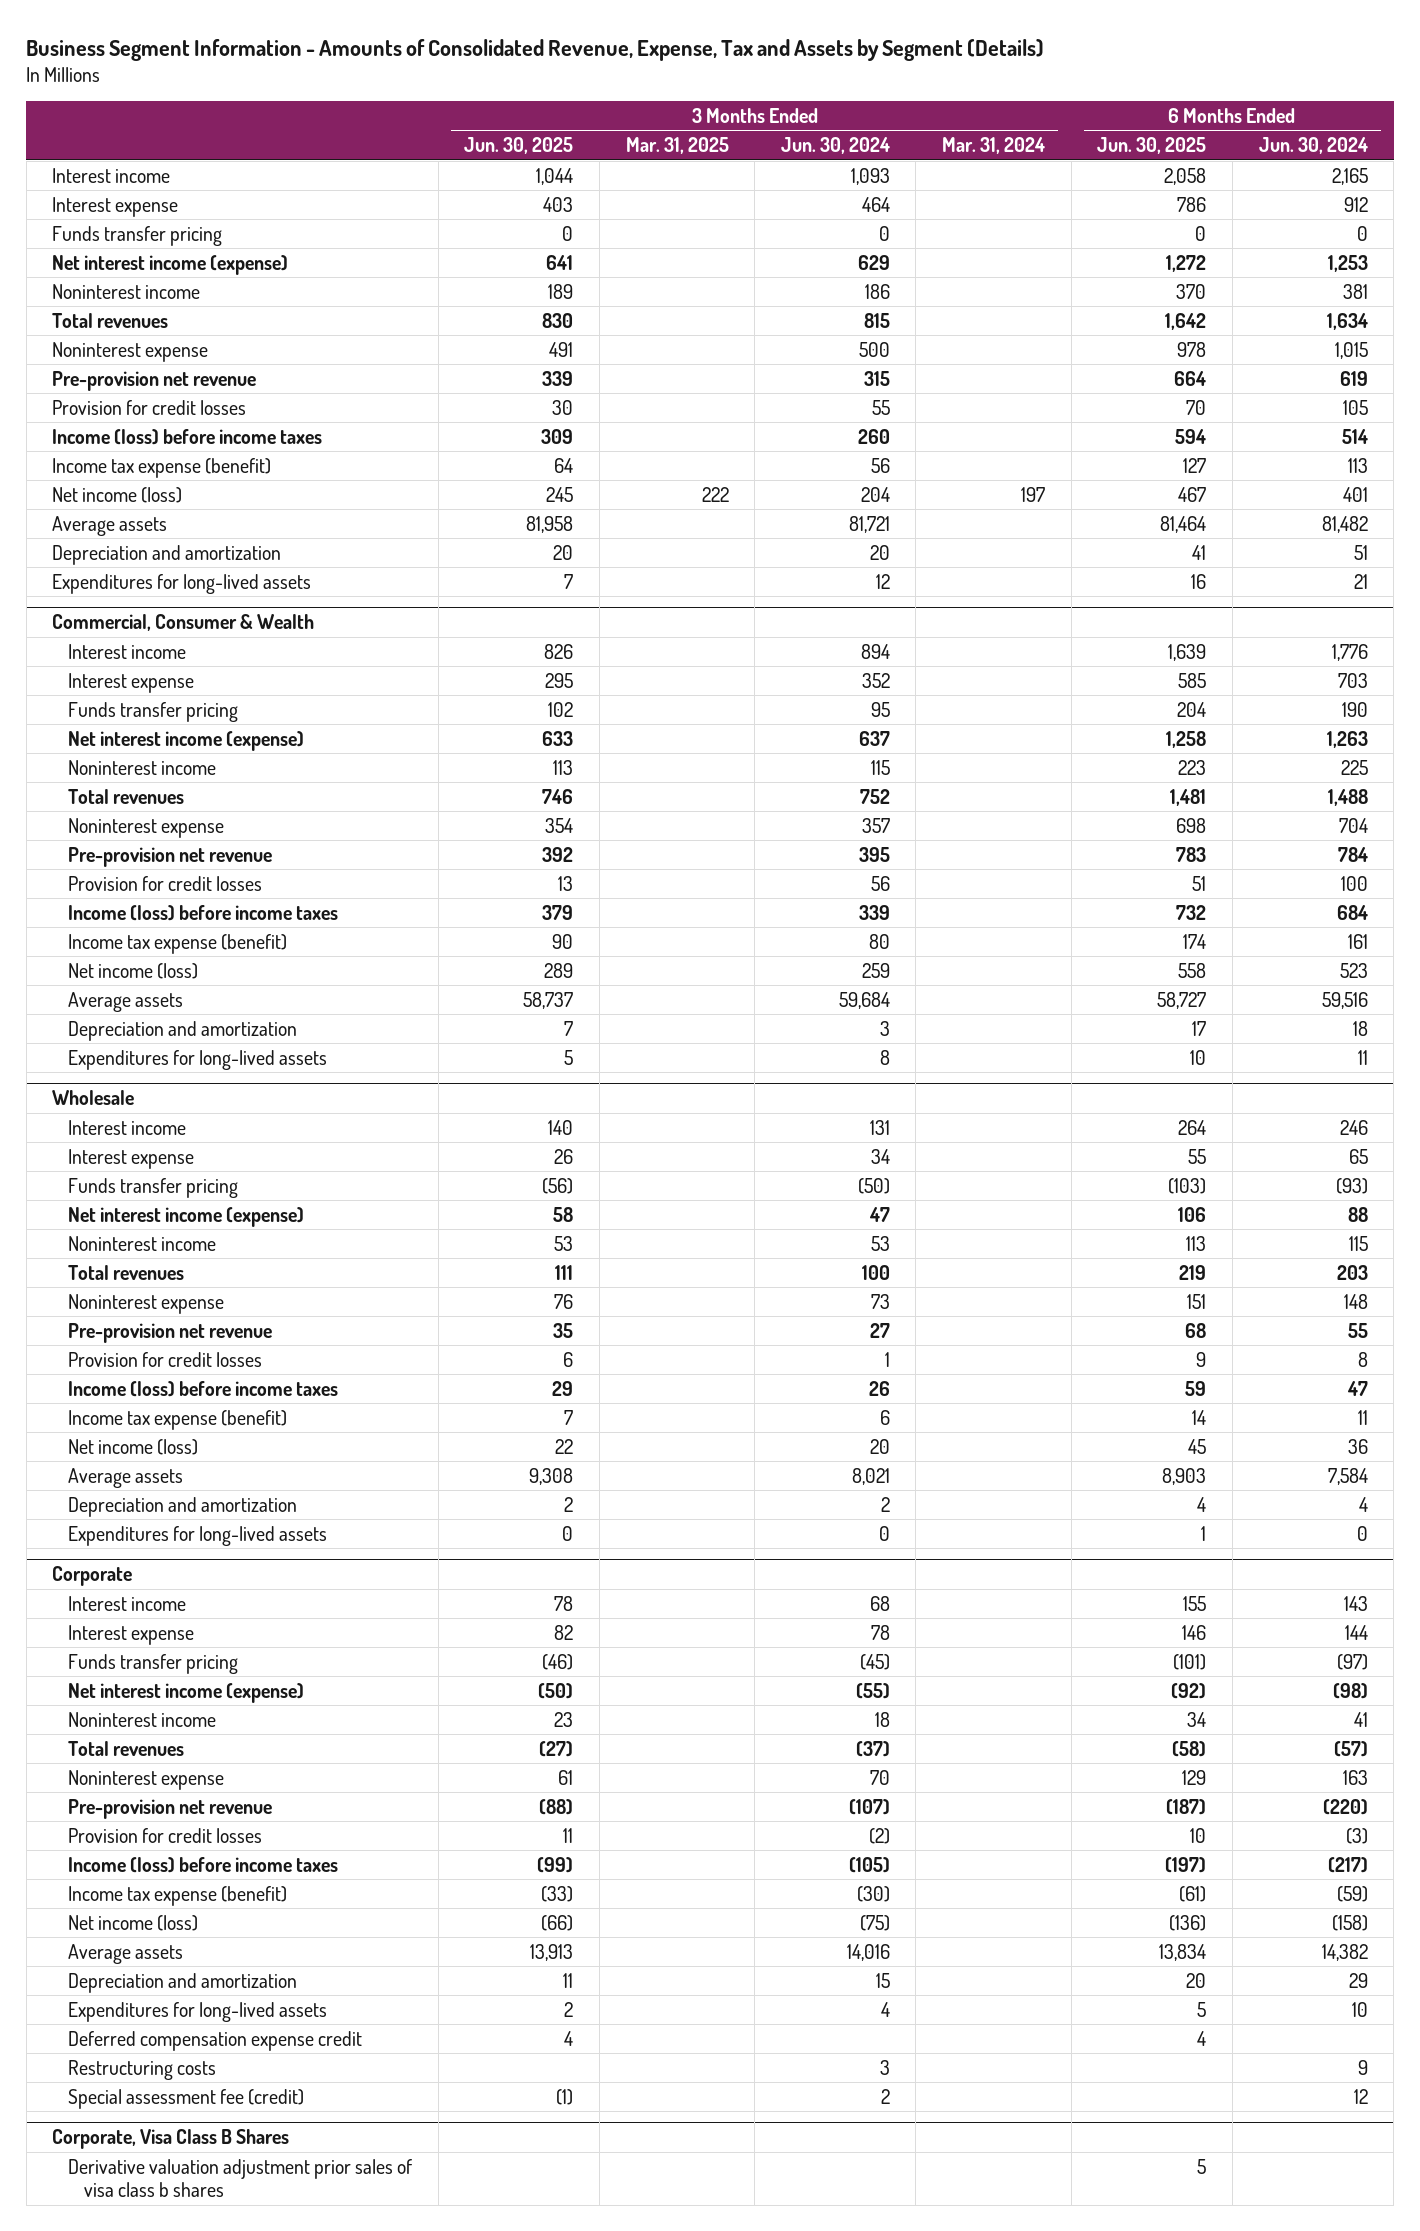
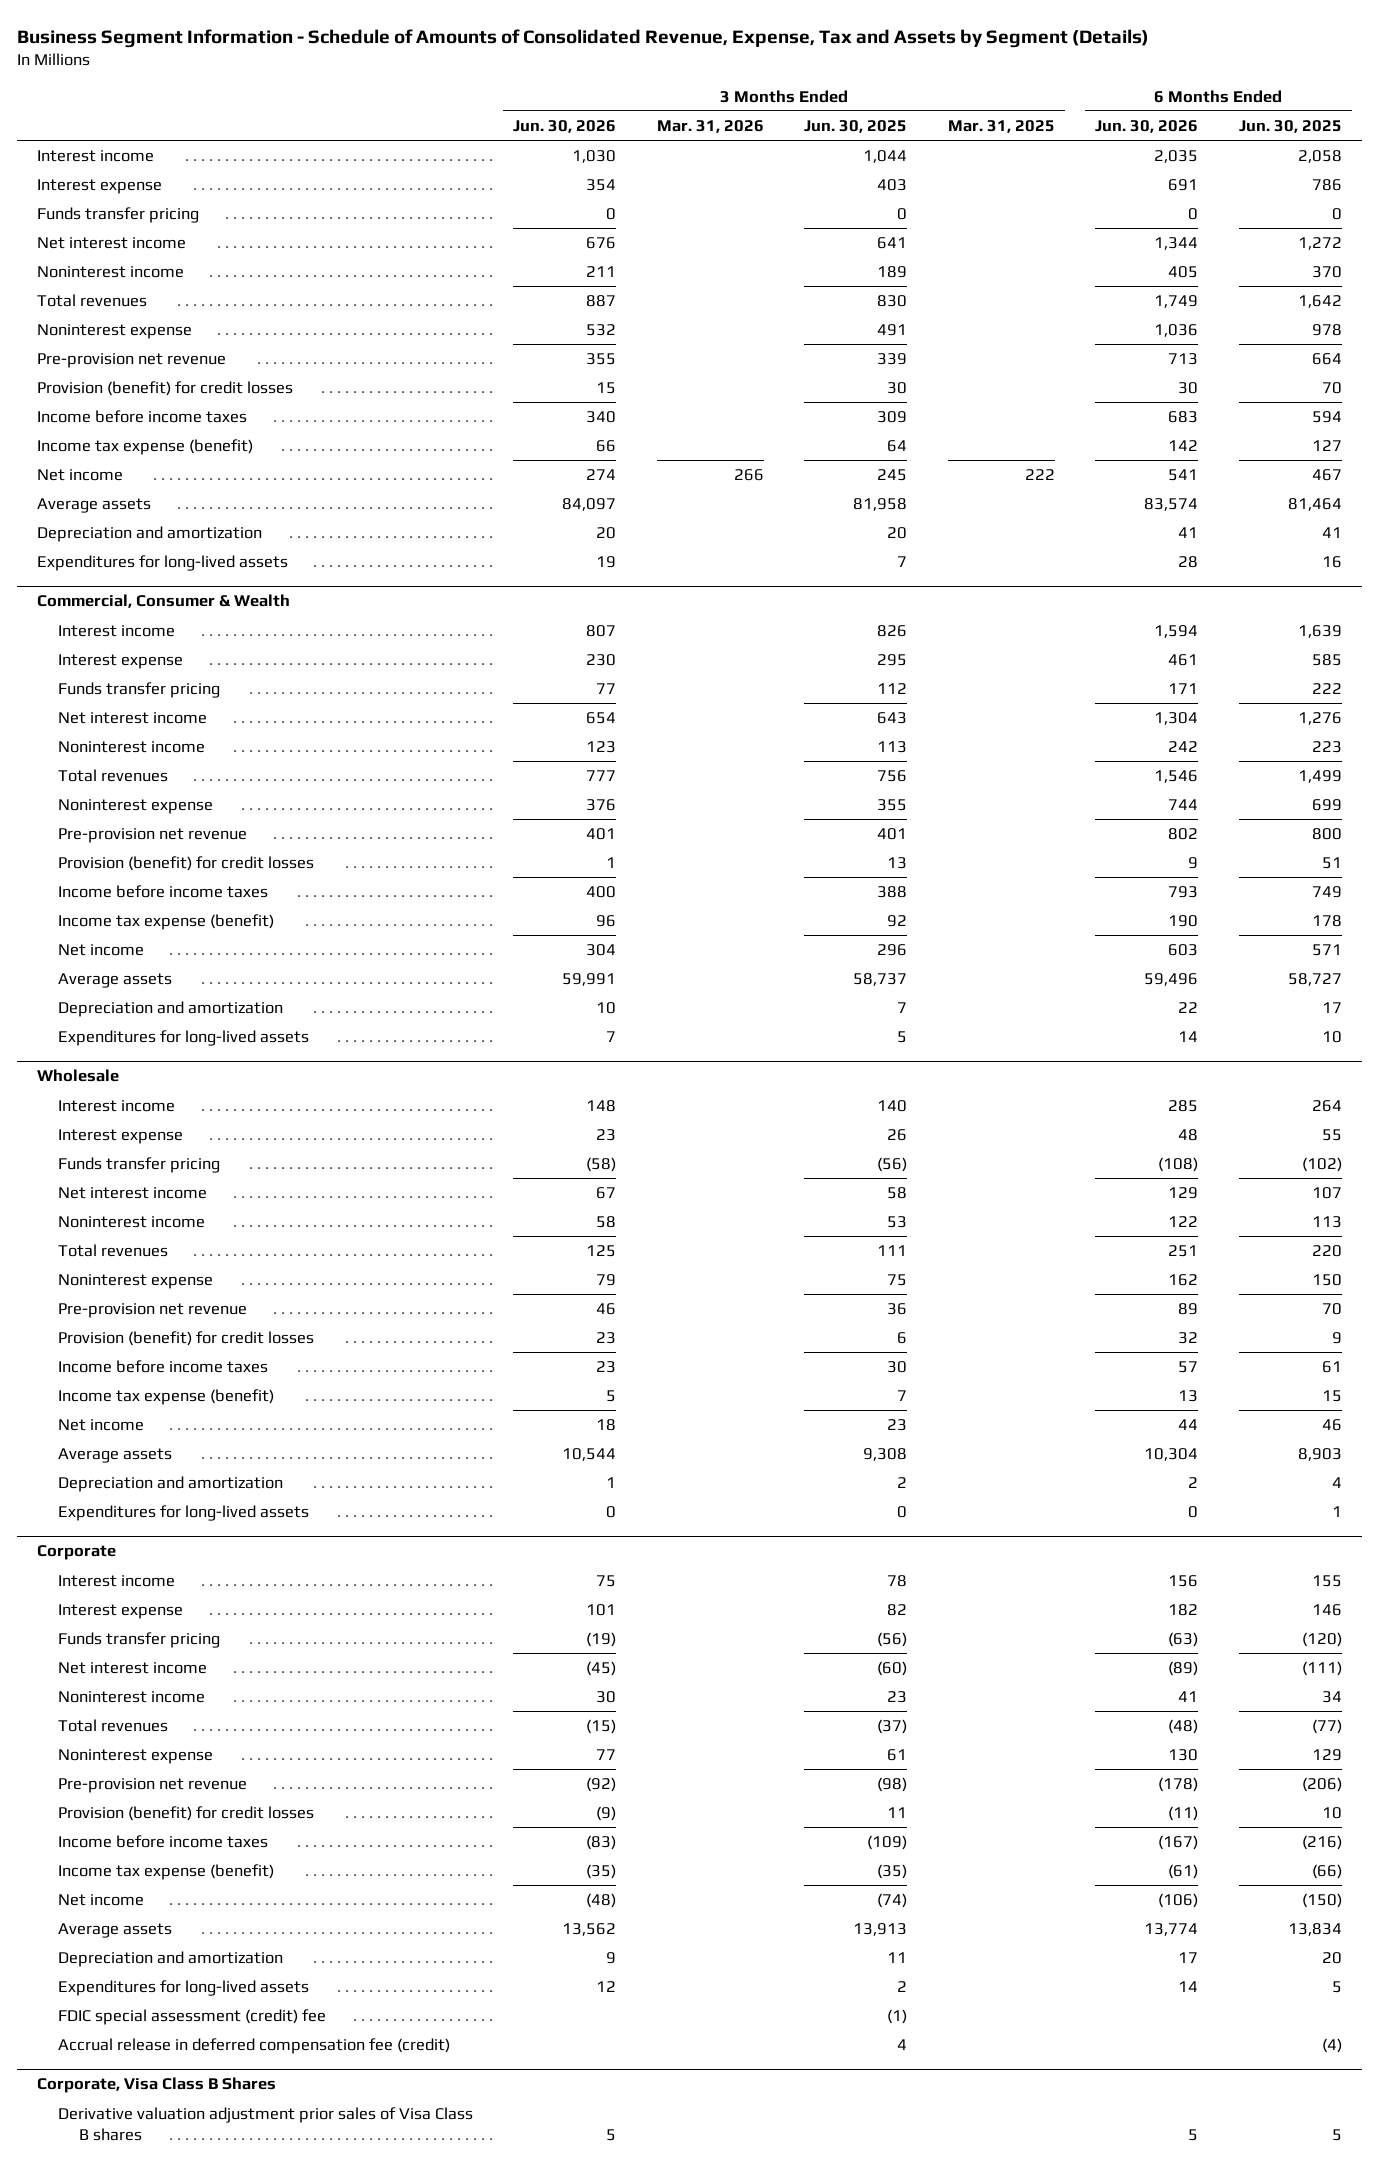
- Business Segment Information - Amounts of Consolidated Revenue, Expense, Tax and Assets by Segment (Details)
+ Business Segment Information - Schedule of Amounts of Consolidated Revenue, Expense, Tax and Assets by Segment (Details)
- | 3 Months Ended Jun. 30, 2025 | 3 Months Ended Mar. 31, 2025 | 3 Months Ended Jun. 30, 2024 | 3 Months Ended Mar. 31, 2024 | 6 Months Ended Jun. 30, 2025 | 6 Months Ended Jun. 30, 2024
+ | 3 Months Ended Jun. 30, 2026 | 3 Months Ended Mar. 31, 2026 | 3 Months Ended Jun. 30, 2025 | 3 Months Ended Mar. 31, 2025 | 6 Months Ended Jun. 30, 2026 | 6 Months Ended Jun. 30, 2025
- Net interest income (expense) | 641 | | 629 | | 1,272 | 1,253
+ Net interest income | 676 | | 641 | | 1,344 | 1,272
- Provision for credit losses | 30 | | 55 | | 70 | 105
- Income (loss) before income taxes | 309 | | 260 | | 594 | 514
+ Provision (benefit) for credit losses | 15 | | 30 | | 30 | 70
+ Income before income taxes | 340 | | 309 | | 683 | 594
- Net income (loss) | 245 | 222 | 204 | 197 | 467 | 401
+ Net income | 274 | 266 | 245 | 222 | 541 | 467
@ Commercial, Consumer & Wealth
- Funds transfer pricing | 102 | | 95 | | 204 | 190
- Net interest income (expense) | 633 | | 637 | | 1,258 | 1,263
+ Funds transfer pricing | 77 | | 112 | | 171 | 222
+ Net interest income | 654 | | 643 | | 1,304 | 1,276
- Total revenues | 746 | | 752 | | 1,481 | 1,488
- Noninterest expense | 354 | | 357 | | 698 | 704
- Pre-provision net revenue | 392 | | 395 | | 783 | 784
- Provision for credit losses | 13 | | 56 | | 51 | 100
- Income (loss) before income taxes | 379 | | 339 | | 732 | 684
- Income tax expense (benefit) | 90 | | 80 | | 174 | 161
- Net income (loss) | 289 | | 259 | | 558 | 523
+ Total revenues | 777 | | 756 | | 1,546 | 1,499
+ Noninterest expense | 376 | | 355 | | 744 | 699
+ Pre-provision net revenue | 401 | | 401 | | 802 | 800
+ Provision (benefit) for credit losses | 1 | | 13 | | 9 | 51
+ Income before income taxes | 400 | | 388 | | 793 | 749
+ Income tax expense (benefit) | 96 | | 92 | | 190 | 178
+ Net income | 304 | | 296 | | 603 | 571
@ Wholesale
- Funds transfer pricing | (56) | | (50) | | (103) | (93)
- Net interest income (expense) | 58 | | 47 | | 106 | 88
+ Funds transfer pricing | (58) | | (56) | | (108) | (102)
+ Net interest income | 67 | | 58 | | 129 | 107
- Total revenues | 111 | | 100 | | 219 | 203
- Noninterest expense | 76 | | 73 | | 151 | 148
- Pre-provision net revenue | 35 | | 27 | | 68 | 55
- Provision for credit losses | 6 | | 1 | | 9 | 8
- Income (loss) before income taxes | 29 | | 26 | | 59 | 47
- Income tax expense (benefit) | 7 | | 6 | | 14 | 11
- Net income (loss) | 22 | | 20 | | 45 | 36
+ Total revenues | 125 | | 111 | | 251 | 220
+ Noninterest expense | 79 | | 75 | | 162 | 150
+ Pre-provision net revenue | 46 | | 36 | | 89 | 70
+ Provision (benefit) for credit losses | 23 | | 6 | | 32 | 9
+ Income before income taxes | 23 | | 30 | | 57 | 61
+ Income tax expense (benefit) | 5 | | 7 | | 13 | 15
+ Net income | 18 | | 23 | | 44 | 46
@ Corporate
- Funds transfer pricing | (46) | | (45) | | (101) | (97)
- Net interest income (expense) | (50) | | (55) | | (92) | (98)
+ Funds transfer pricing | (19) | | (56) | | (63) | (120)
+ Net interest income | (45) | | (60) | | (89) | (111)
- Total revenues | (27) | | (37) | | (58) | (57)
+ Total revenues | (15) | | (37) | | (48) | (77)
- Pre-provision net revenue | (88) | | (107) | | (187) | (220)
- Provision for credit losses | 11 | | (2) | | 10 | (3)
- Income (loss) before income taxes | (99) | | (105) | | (197) | (217)
- Income tax expense (benefit) | (33) | | (30) | | (61) | (59)
- Net income (loss) | (66) | | (75) | | (136) | (158)
+ Pre-provision net revenue | (92) | | (98) | | (178) | (206)
+ Provision (benefit) for credit losses | (9) | | 11 | | (11) | 10
+ Income before income taxes | (83) | | (109) | | (167) | (216)
+ Income tax expense (benefit) | (35) | | (35) | | (61) | (66)
+ Net income | (48) | | (74) | | (106) | (150)
- Deferred compensation expense credit | 4 | | | | 4 |
- Restructuring costs | | | 3 | | | 9
- Special assessment fee (credit) | (1) | | 2 | | | 12
+ FDIC special assessment (credit) fee | | | (1) | | |
+ Accrual release in deferred compensation fee (credit) | | | 4 | | | (4)
@ Corporate, Visa Class B Shares
- Derivative valuation adjustment prior sales of visa class b shares | | | | | 5 |
+ Derivative valuation adjustment prior sales of Visa Class B shares | 5 | | | | 5 | 5

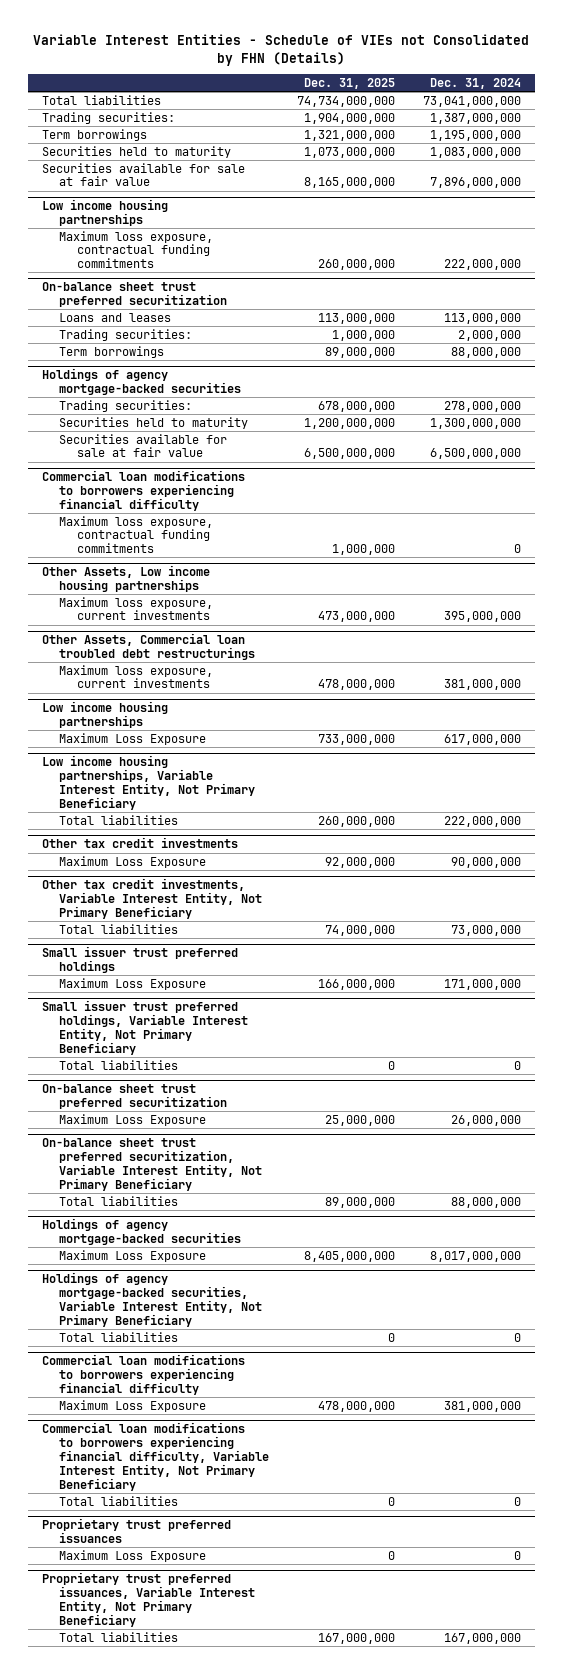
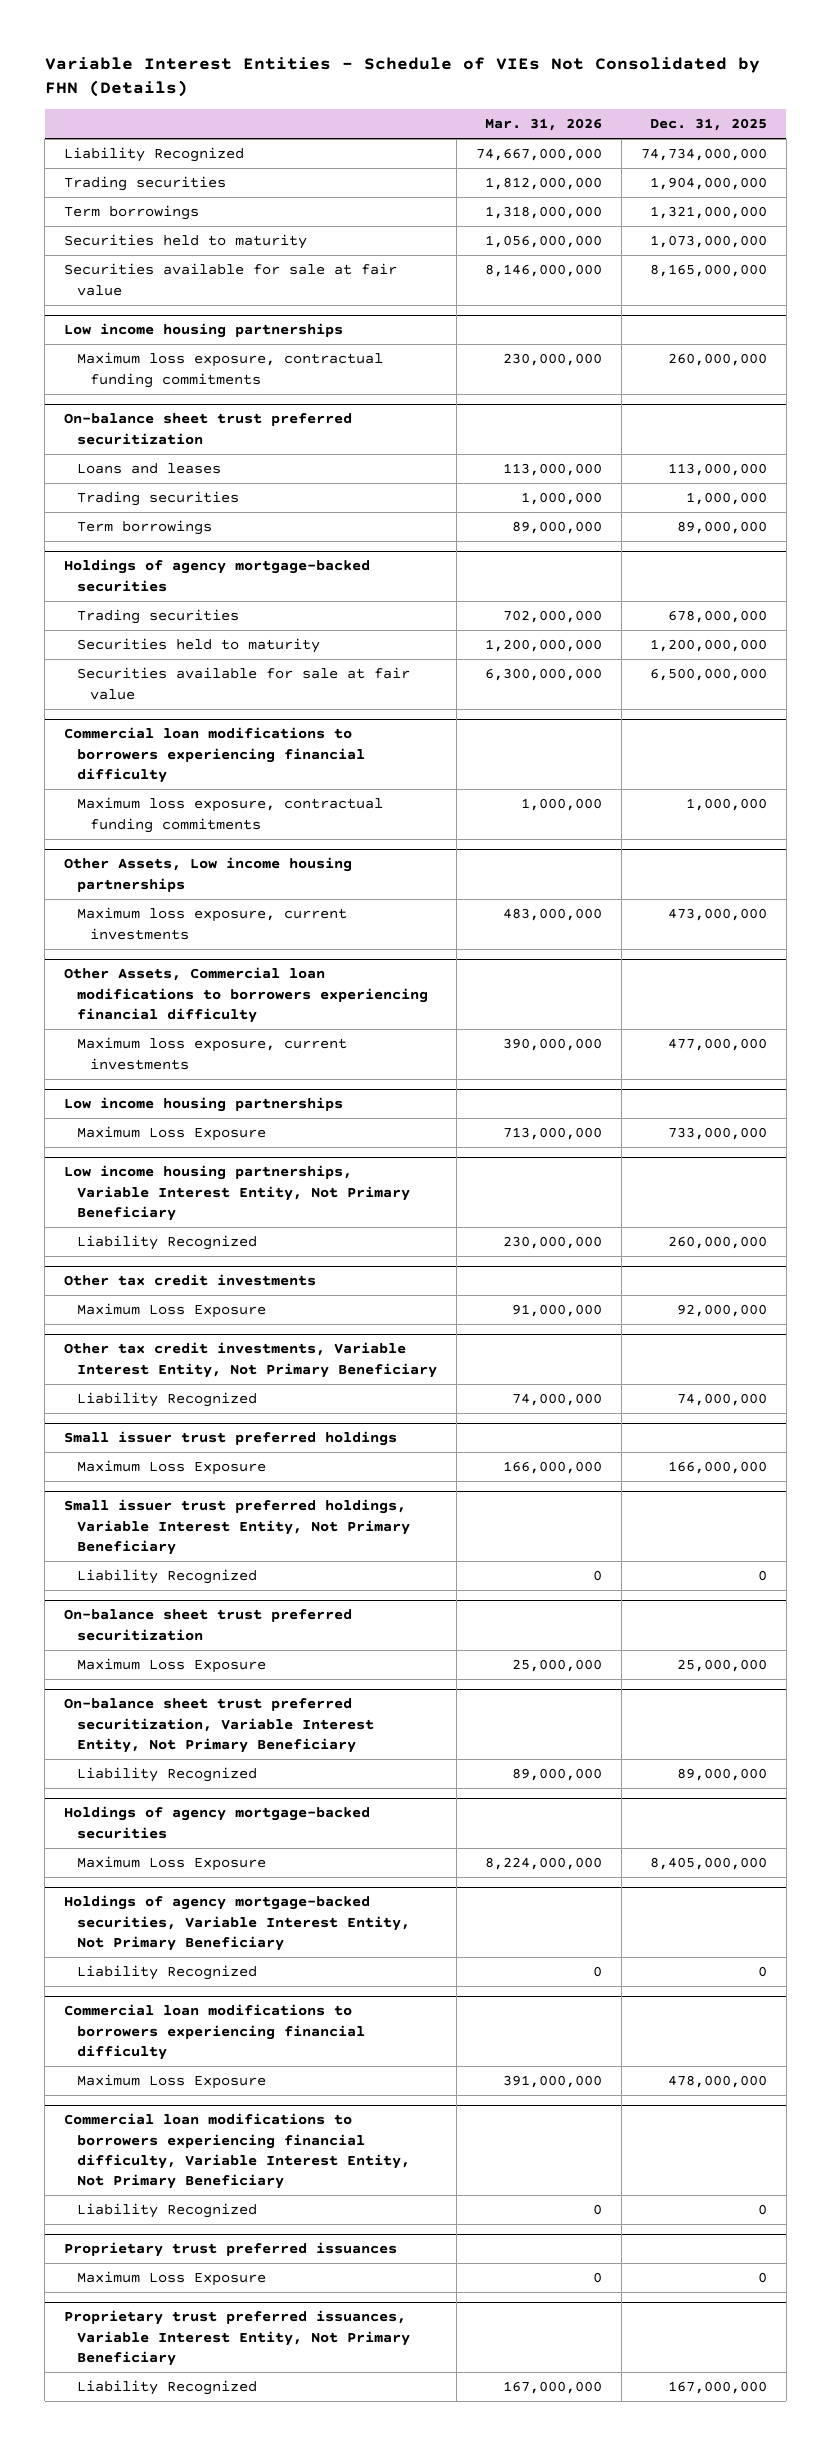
- Variable Interest Entities - Schedule of VIEs not Consolidated by FHN (Details)
+ Variable Interest Entities - Schedule of VIEs Not Consolidated by FHN (Details)
- | Dec. 31, 2025 | Dec. 31, 2024
+ | Mar. 31, 2026 | Dec. 31, 2025
- Total liabilities | 74,734,000,000 | 73,041,000,000
- Trading securities: | 1,904,000,000 | 1,387,000,000
+ Liability Recognized | 74,667,000,000 | 74,734,000,000
+ Trading securities | 1,812,000,000 | 1,904,000,000
@ On-balance sheet trust preferred securitization
- Trading securities: | 1,000,000 | 2,000,000
+ Trading securities | 1,000,000 | 1,000,000
@ Holdings of agency mortgage-backed securities
- Trading securities: | 678,000,000 | 278,000,000
+ Trading securities | 702,000,000 | 678,000,000
- Other Assets, Commercial loan troubled debt restructurings
- Maximum loss exposure, current investments | 478,000,000 | 381,000,000
+ Other Assets, Commercial loan modifications to borrowers experiencing financial difficulty
+ Maximum loss exposure, current investments | 390,000,000 | 477,000,000
@ Low income housing partnerships, Variable Interest Entity, Not Primary Beneficiary
- Total liabilities | 260,000,000 | 222,000,000
+ Liability Recognized | 230,000,000 | 260,000,000
@ Other tax credit investments, Variable Interest Entity, Not Primary Beneficiary
- Total liabilities | 74,000,000 | 73,000,000
+ Liability Recognized | 74,000,000 | 74,000,000
@ Small issuer trust preferred holdings, Variable Interest Entity, Not Primary Beneficiary
- Total liabilities | 0 | 0
+ Liability Recognized | 0 | 0
@ On-balance sheet trust preferred securitization, Variable Interest Entity, Not Primary Beneficiary
- Total liabilities | 89,000,000 | 88,000,000
+ Liability Recognized | 89,000,000 | 89,000,000
@ Holdings of agency mortgage-backed securities, Variable Interest Entity, Not Primary Beneficiary
- Total liabilities | 0 | 0
+ Liability Recognized | 0 | 0
@ Commercial loan modifications to borrowers experiencing financial difficulty, Variable Interest Entity, Not Primary Beneficiary
- Total liabilities | 0 | 0
+ Liability Recognized | 0 | 0
@ Proprietary trust preferred issuances, Variable Interest Entity, Not Primary Beneficiary
- Total liabilities | 167,000,000 | 167,000,000
+ Liability Recognized | 167,000,000 | 167,000,000

